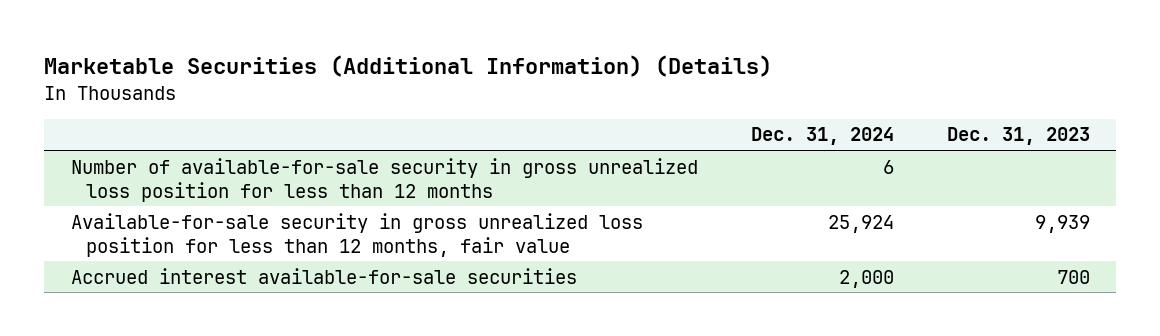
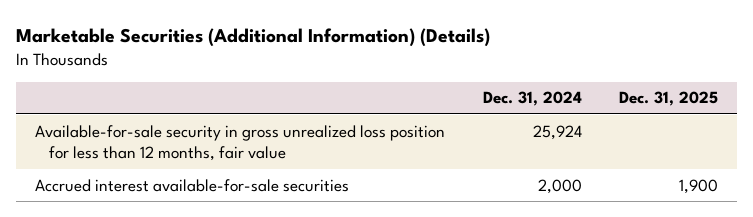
- | Dec. 31, 2024 | Dec. 31, 2023
+ | Dec. 31, 2024 | Dec. 31, 2025
- Number of available-for-sale security in gross unrealized loss position for less than 12 months | 6 |

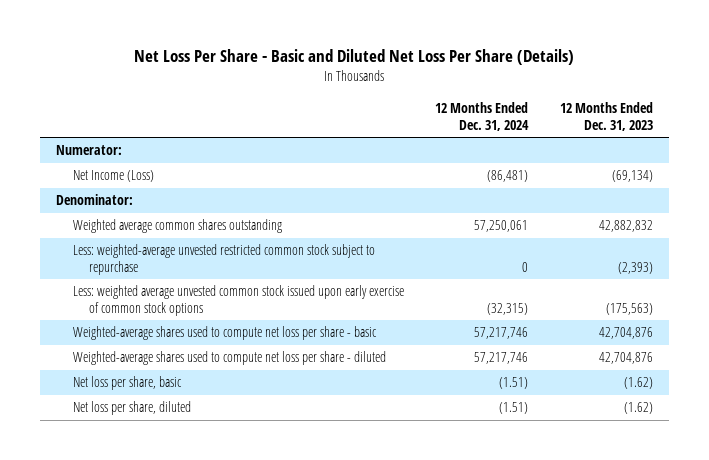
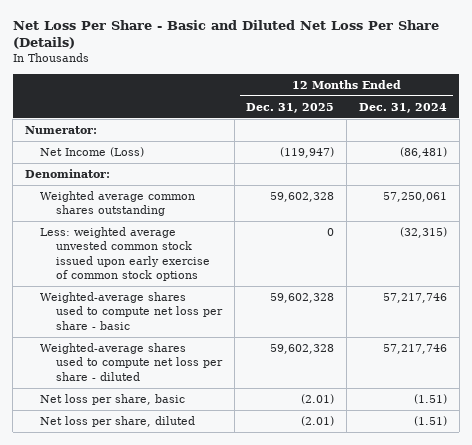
- | 12 Months Ended Dec. 31, 2024 | 12 Months Ended Dec. 31, 2023
+ | 12 Months Ended Dec. 31, 2025 | 12 Months Ended Dec. 31, 2024
- Less: weighted-average unvested restricted common stock subject to repurchase | 0 | (2,393)

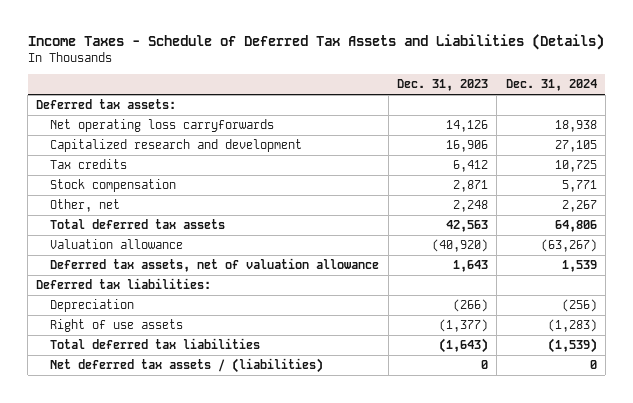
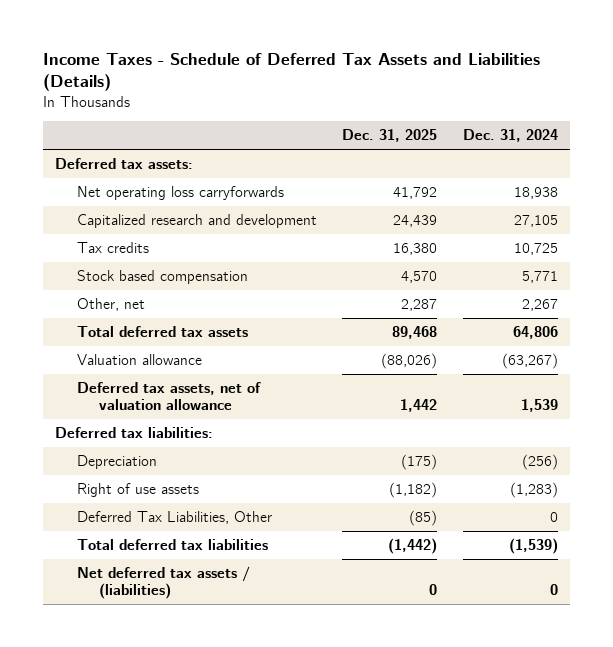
- | Dec. 31, 2023 | Dec. 31, 2024
+ | Dec. 31, 2025 | Dec. 31, 2024
- Stock compensation | 2,871 | 5,771
+ Stock based compensation | 4,570 | 5,771
+ Deferred Tax Liabilities, Other | (85) | 0

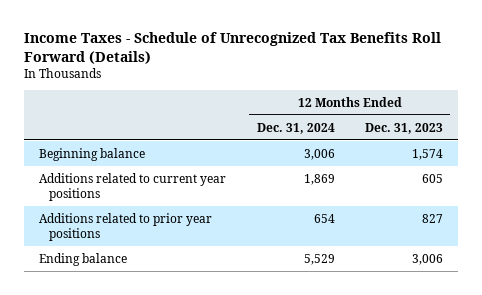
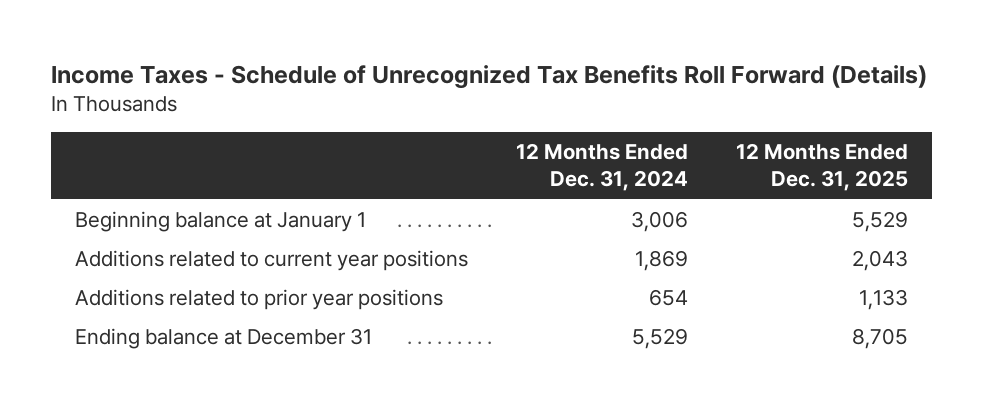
- | 12 Months Ended Dec. 31, 2024 | 12 Months Ended Dec. 31, 2023
+ | 12 Months Ended Dec. 31, 2024 | 12 Months Ended Dec. 31, 2025
- Beginning balance | 3,006 | 1,574
+ Beginning balance at January 1 | 3,006 | 5,529
- Ending balance | 5,529 | 3,006
+ Ending balance at December 31 | 5,529 | 8,705

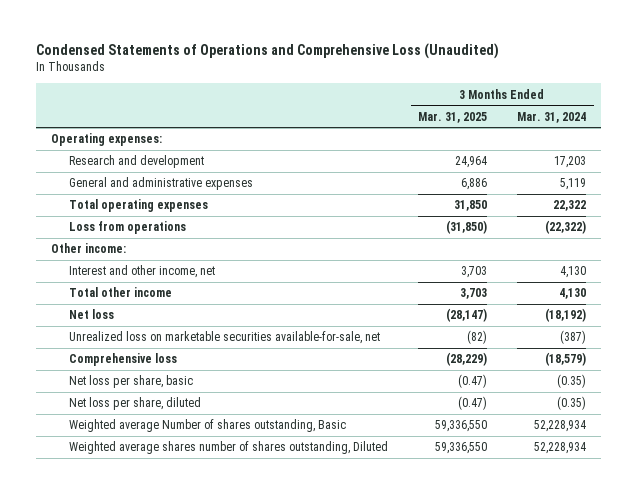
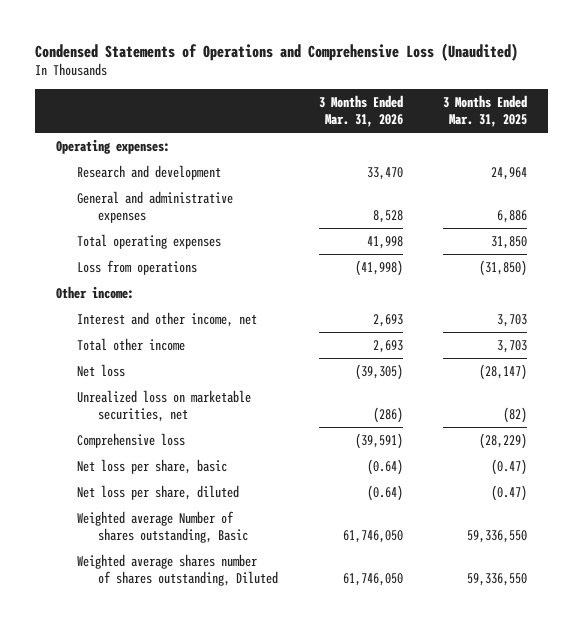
- | 3 Months Ended Mar. 31, 2025 | 3 Months Ended Mar. 31, 2024
+ | 3 Months Ended Mar. 31, 2026 | 3 Months Ended Mar. 31, 2025
- Unrealized loss on marketable securities available-for-sale, net | (82) | (387)
+ Unrealized loss on marketable securities, net | (286) | (82)

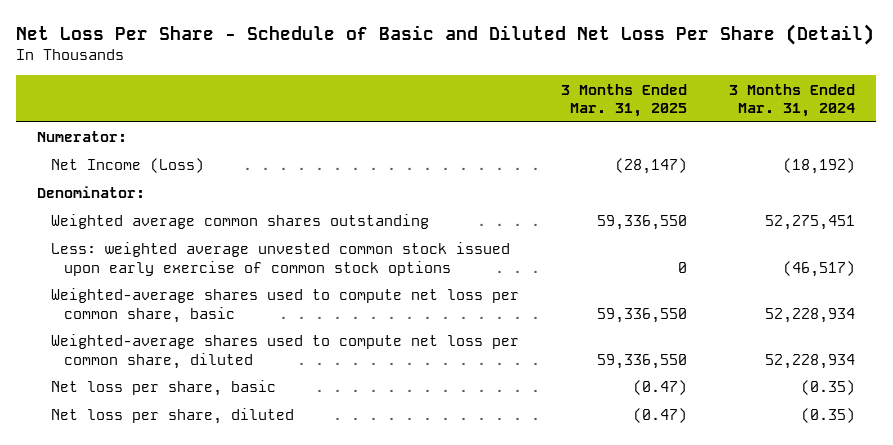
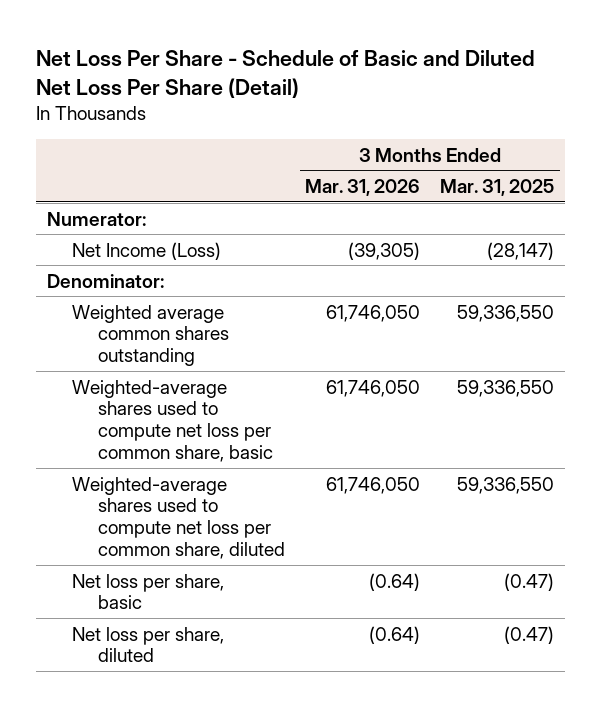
- | 3 Months Ended Mar. 31, 2025 | 3 Months Ended Mar. 31, 2024
+ | 3 Months Ended Mar. 31, 2026 | 3 Months Ended Mar. 31, 2025
- Less: weighted average unvested common stock issued upon early exercise of common stock options | 0 | (46,517)

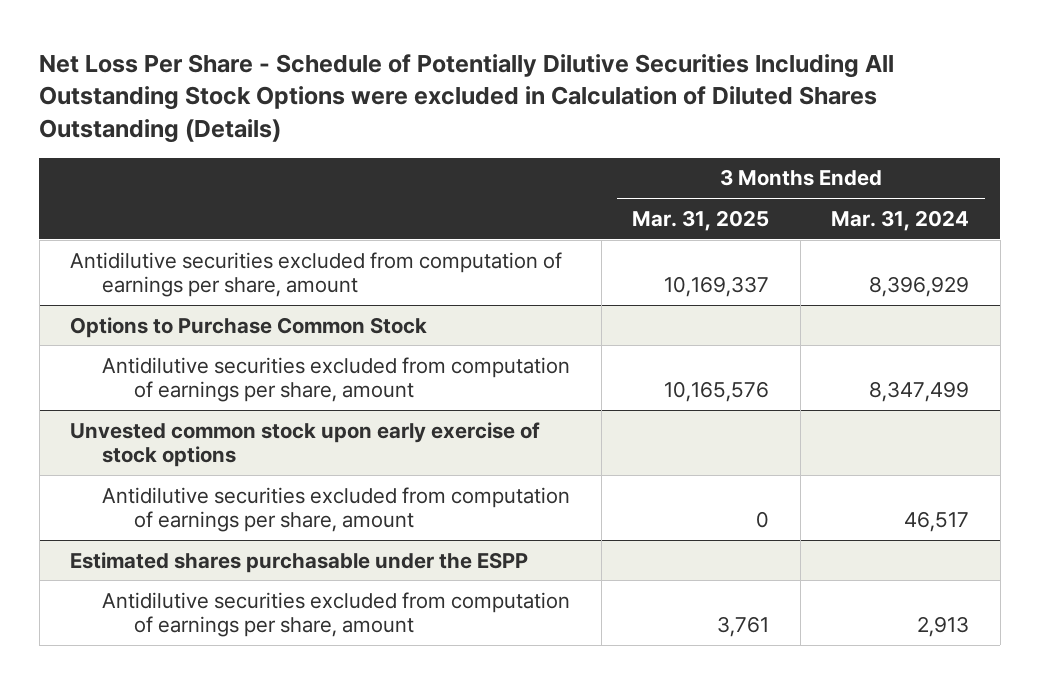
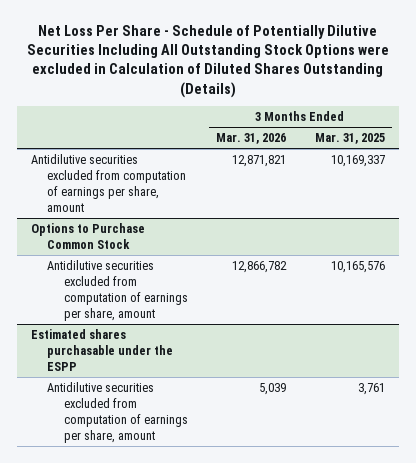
- | 3 Months Ended Mar. 31, 2025 | 3 Months Ended Mar. 31, 2024
+ | 3 Months Ended Mar. 31, 2026 | 3 Months Ended Mar. 31, 2025
- Unvested common stock upon early exercise of stock options
- Antidilutive securities excluded from computation of earnings per share, amount | 0 | 46,517

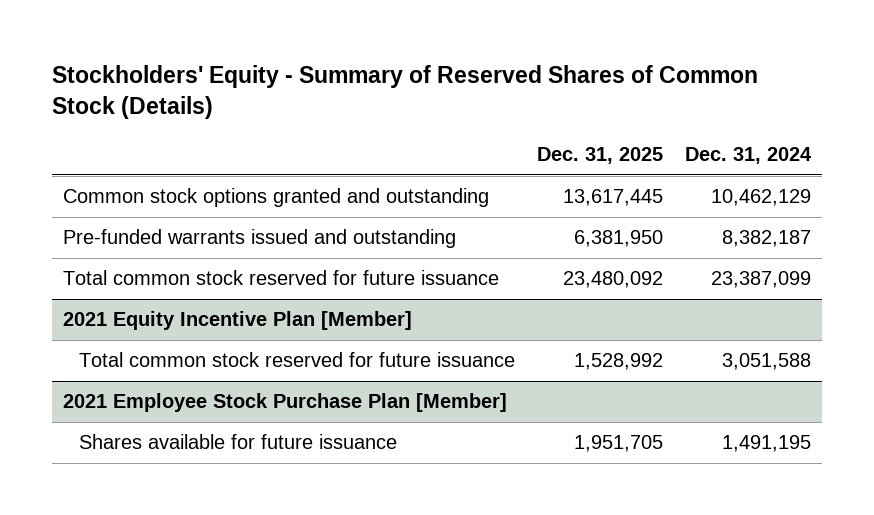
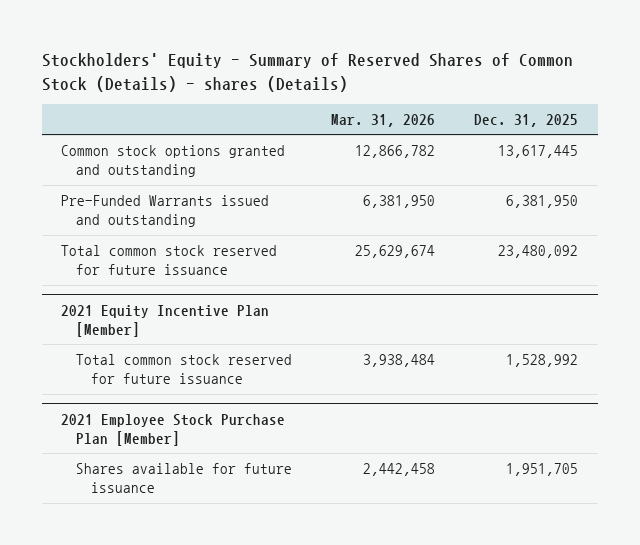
- Stockholders' Equity - Summary of Reserved Shares of Common Stock (Details)
+ Stockholders' Equity - Summary of Reserved Shares of Common Stock (Details) - shares (Details)
- | Dec. 31, 2025 | Dec. 31, 2024
+ | Mar. 31, 2026 | Dec. 31, 2025
- Pre-funded warrants issued and outstanding | 6,381,950 | 8,382,187
+ Pre-Funded Warrants issued and outstanding | 6,381,950 | 6,381,950

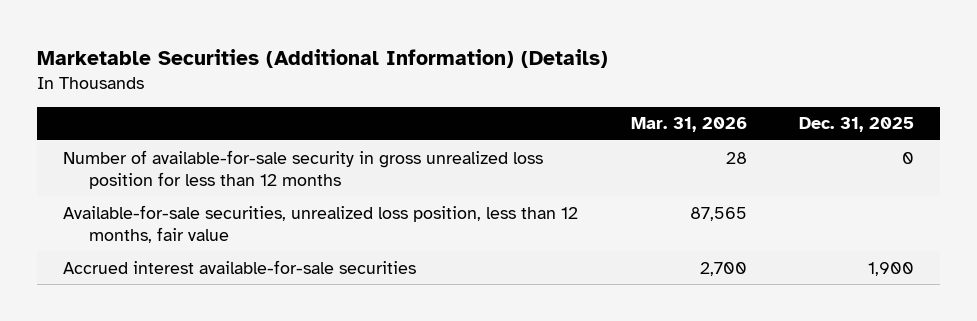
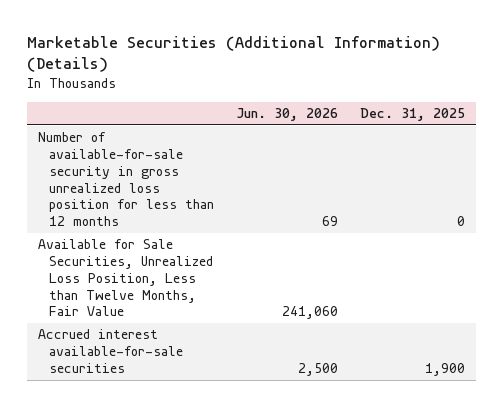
- | Mar. 31, 2026 | Dec. 31, 2025
+ | Jun. 30, 2026 | Dec. 31, 2025
- Available-for-sale securities, unrealized loss position, less than 12 months, fair value | 87,565 |
+ Available for Sale Securities, Unrealized Loss Position, Less than Twelve Months, Fair Value | 241,060 |

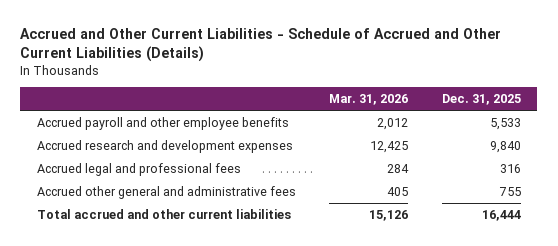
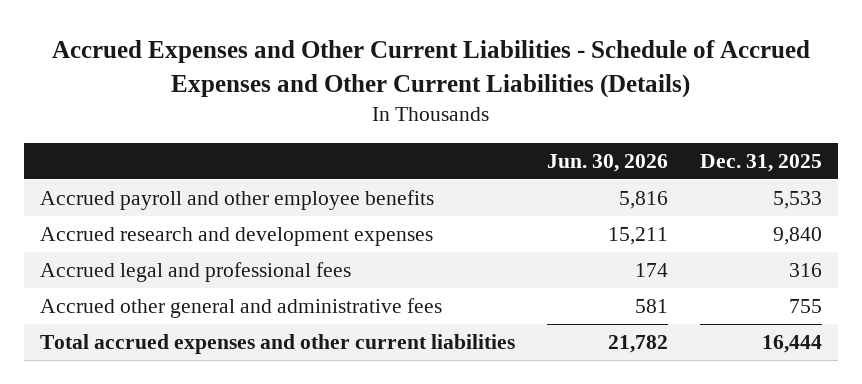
- Accrued and Other Current Liabilities - Schedule of Accrued and Other Current Liabilities (Details)
+ Accrued Expenses and Other Current Liabilities - Schedule of Accrued Expenses and Other Current Liabilities (Details)
- | Mar. 31, 2026 | Dec. 31, 2025
+ | Jun. 30, 2026 | Dec. 31, 2025
- Total accrued and other current liabilities | 15,126 | 16,444
+ Total accrued expenses and other current liabilities | 21,782 | 16,444

